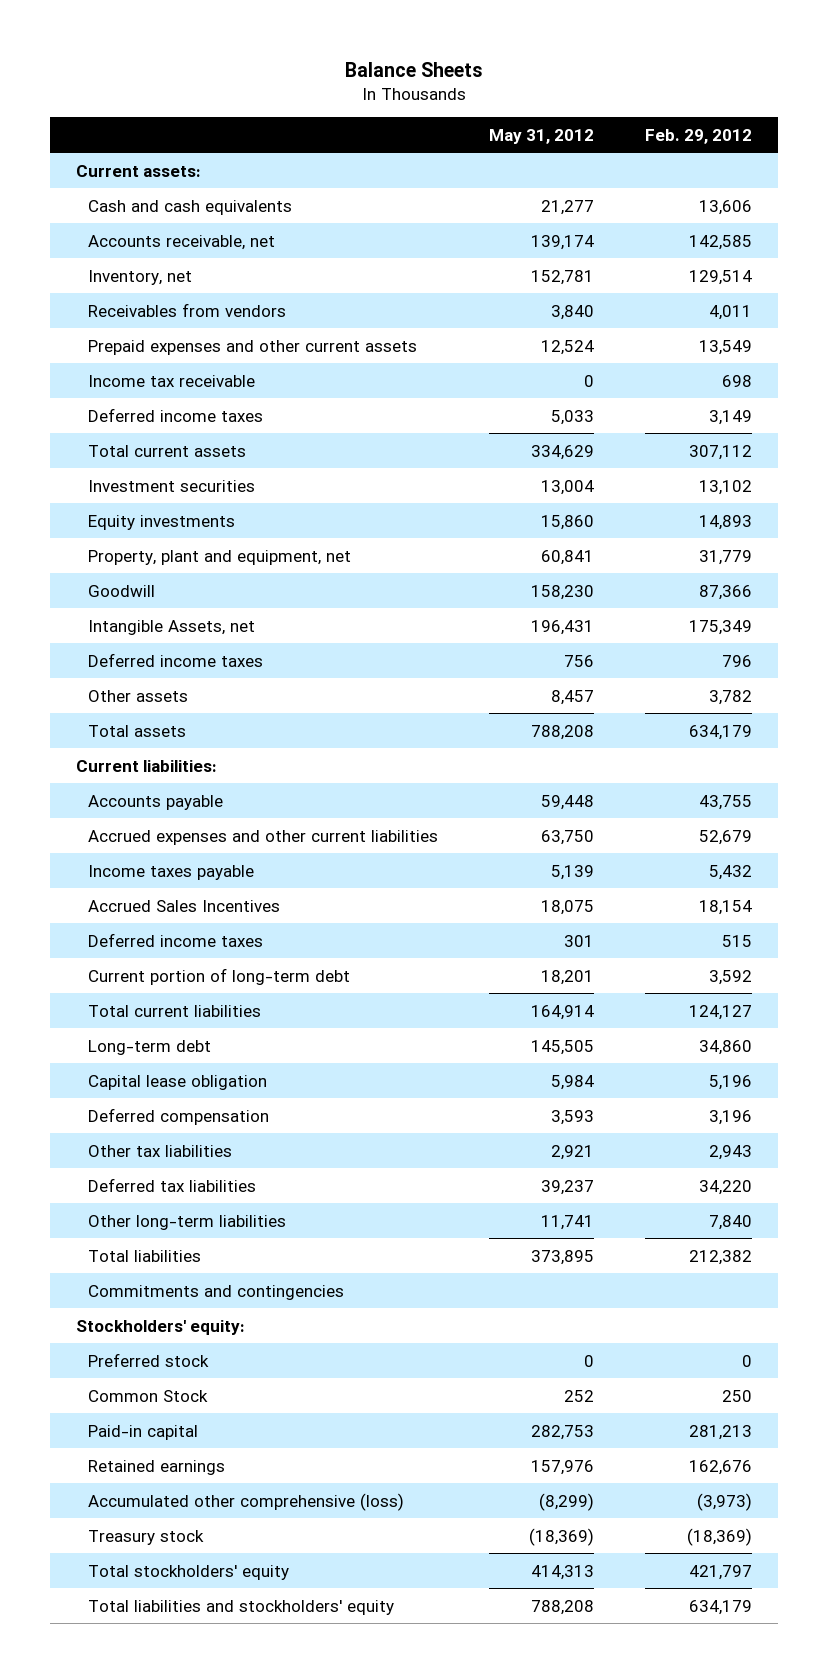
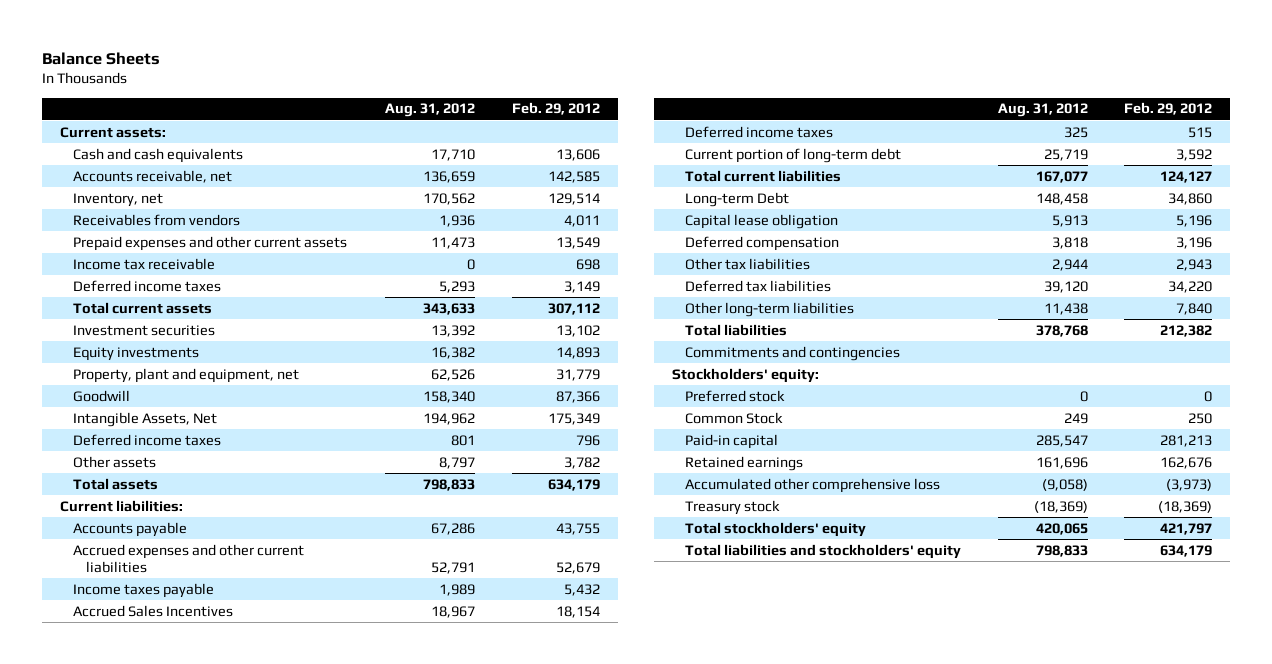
- | May 31, 2012 | Feb. 29, 2012
+ | Aug. 31, 2012 | Feb. 29, 2012
- Intangible Assets, net | 196,431 | 175,349
+ Intangible Assets, Net | 194,962 | 175,349
- Long-term debt | 145,505 | 34,860
+ Long-term Debt | 148,458 | 34,860
- Accumulated other comprehensive (loss) | (8,299) | (3,973)
+ Accumulated other comprehensive loss | (9,058) | (3,973)

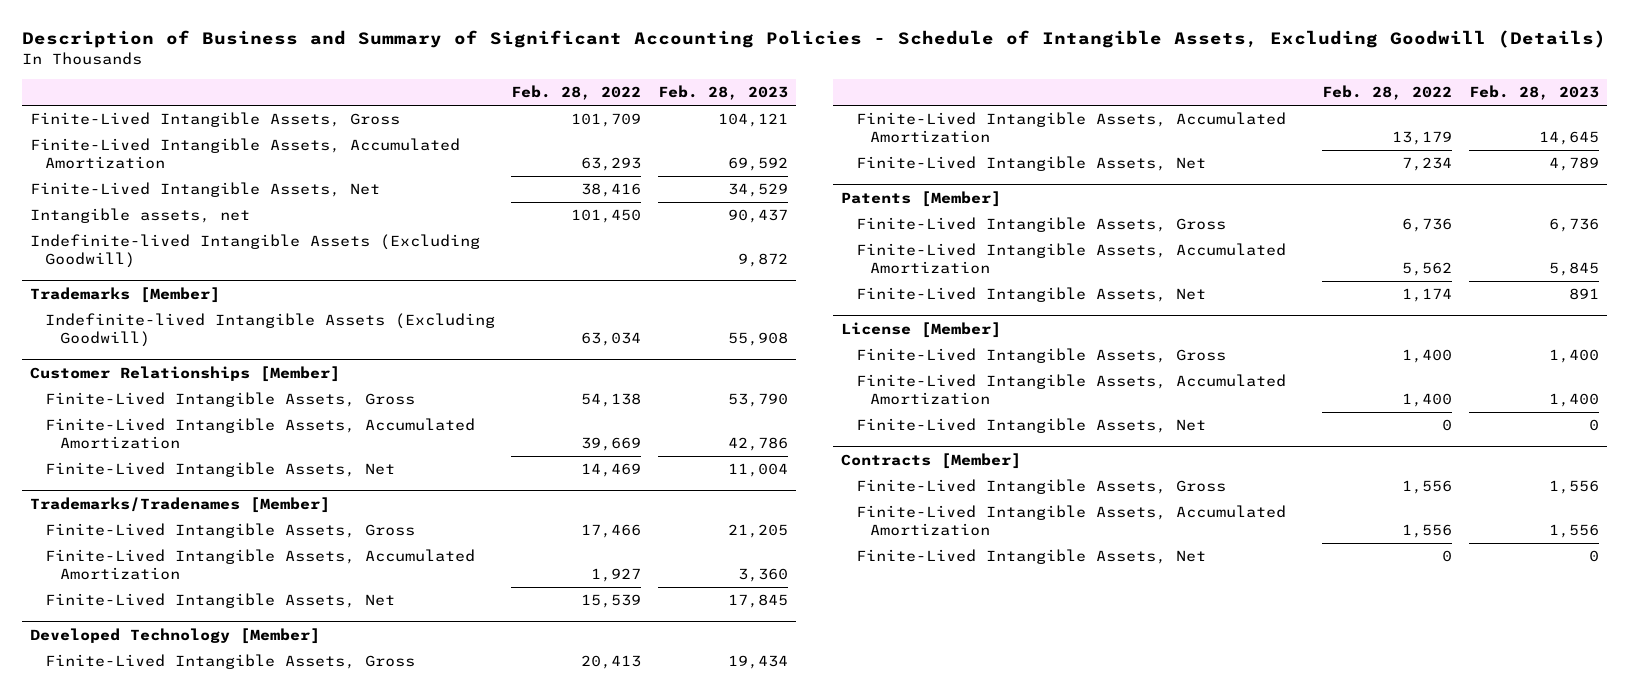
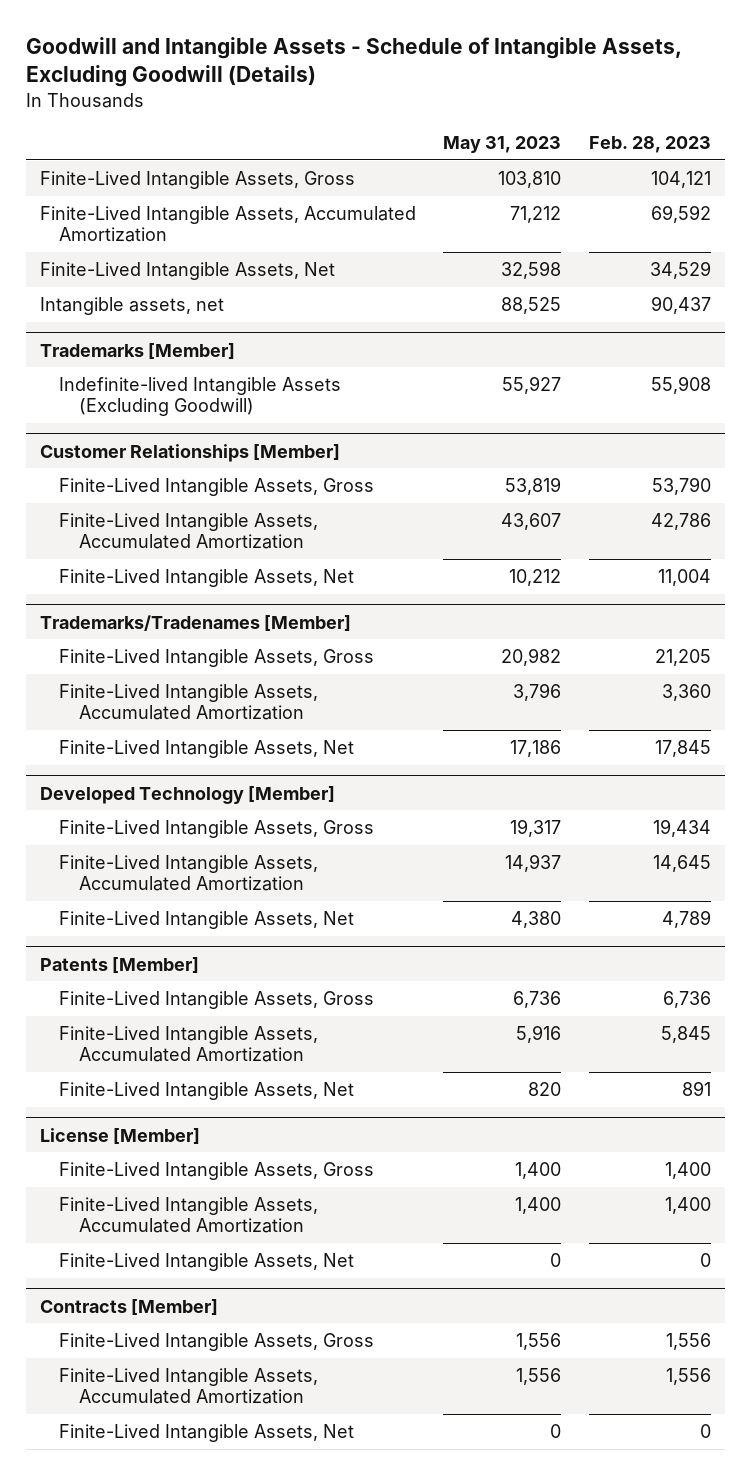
- Description of Business and Summary of Significant Accounting Policies - Schedule of Intangible Assets, Excluding Goodwill (Details)
+ Goodwill and Intangible Assets - Schedule of Intangible Assets, Excluding Goodwill (Details)
- | Feb. 28, 2022 | Feb. 28, 2023
+ | May 31, 2023 | Feb. 28, 2023
- Indefinite-lived Intangible Assets (Excluding Goodwill) | | 9,872

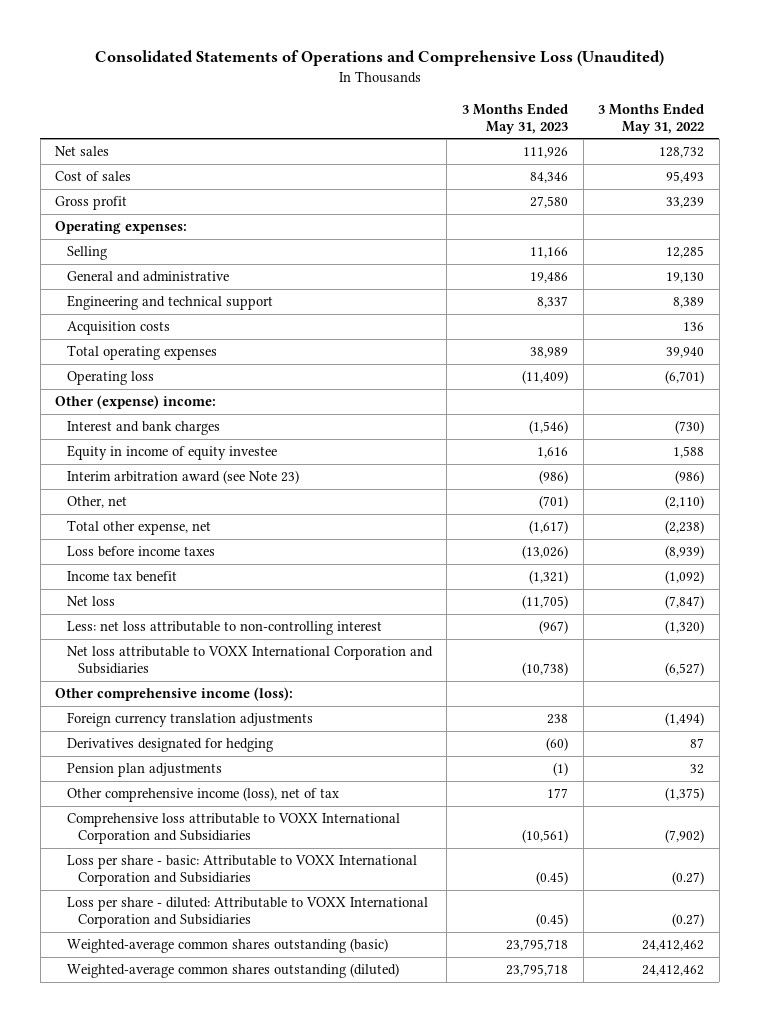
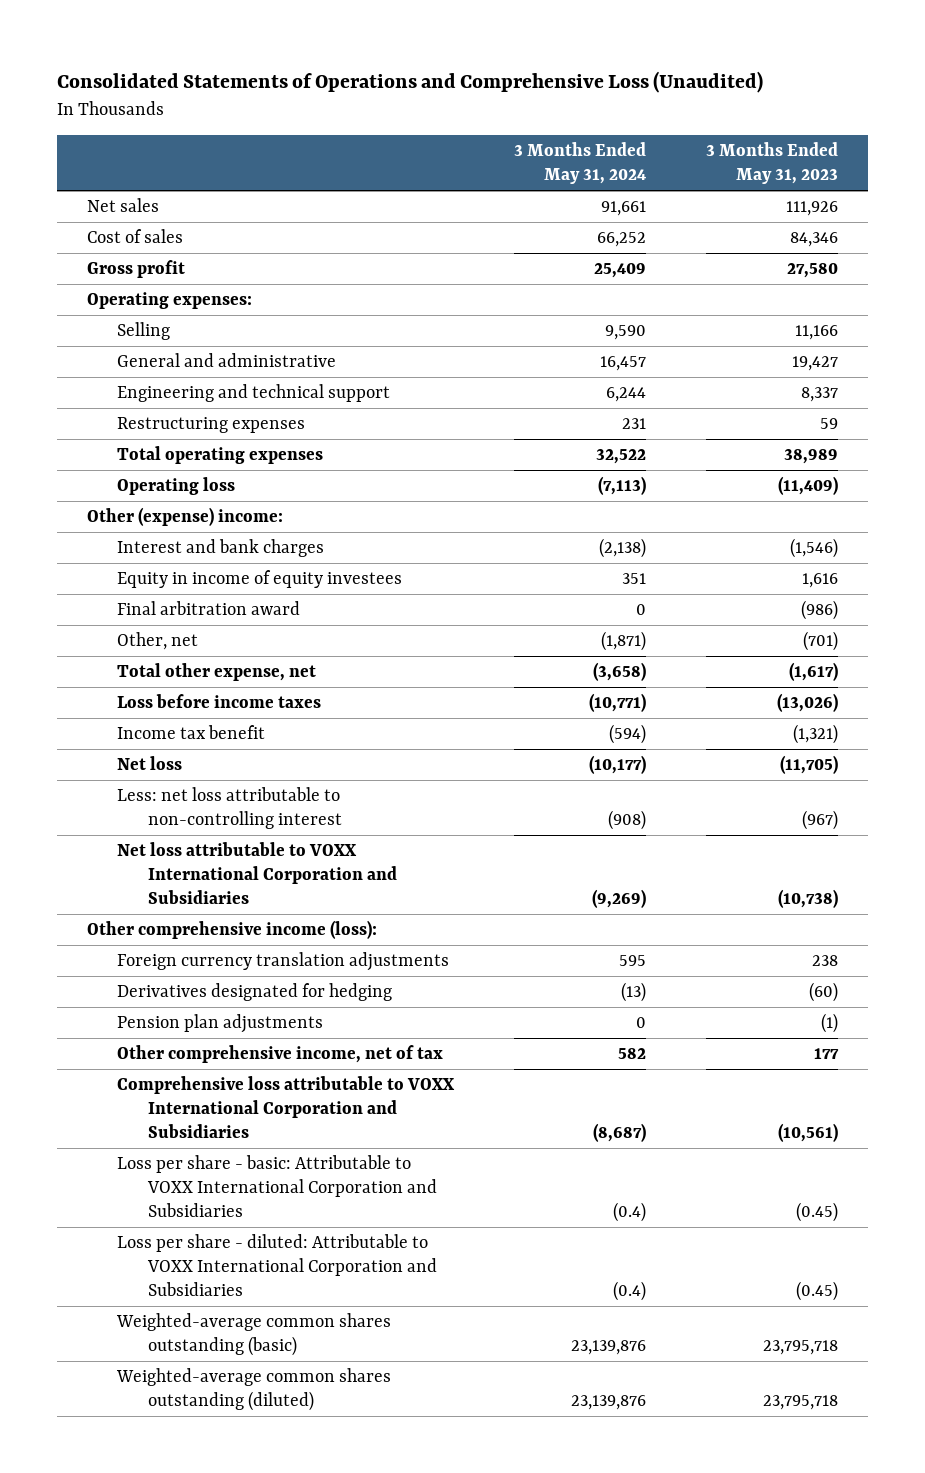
- | 3 Months Ended May 31, 2023 | 3 Months Ended May 31, 2022
+ | 3 Months Ended May 31, 2024 | 3 Months Ended May 31, 2023
- General and administrative | 19,486 | 19,130
+ General and administrative | 16,457 | 19,427
- Acquisition costs | | 136
+ Restructuring expenses | 231 | 59
- Equity in income of equity investee | 1,616 | 1,588
- Interim arbitration award (see Note 23) | (986) | (986)
+ Equity in income of equity investees | 351 | 1,616
+ Final arbitration award | 0 | (986)
- Other comprehensive income (loss), net of tax | 177 | (1,375)
+ Other comprehensive income, net of tax | 582 | 177

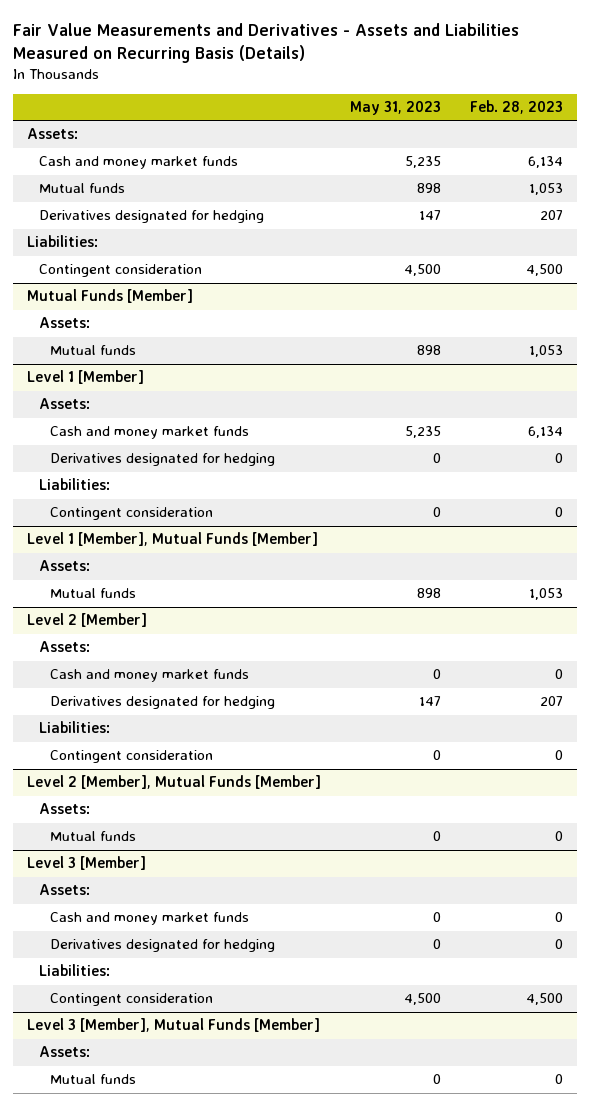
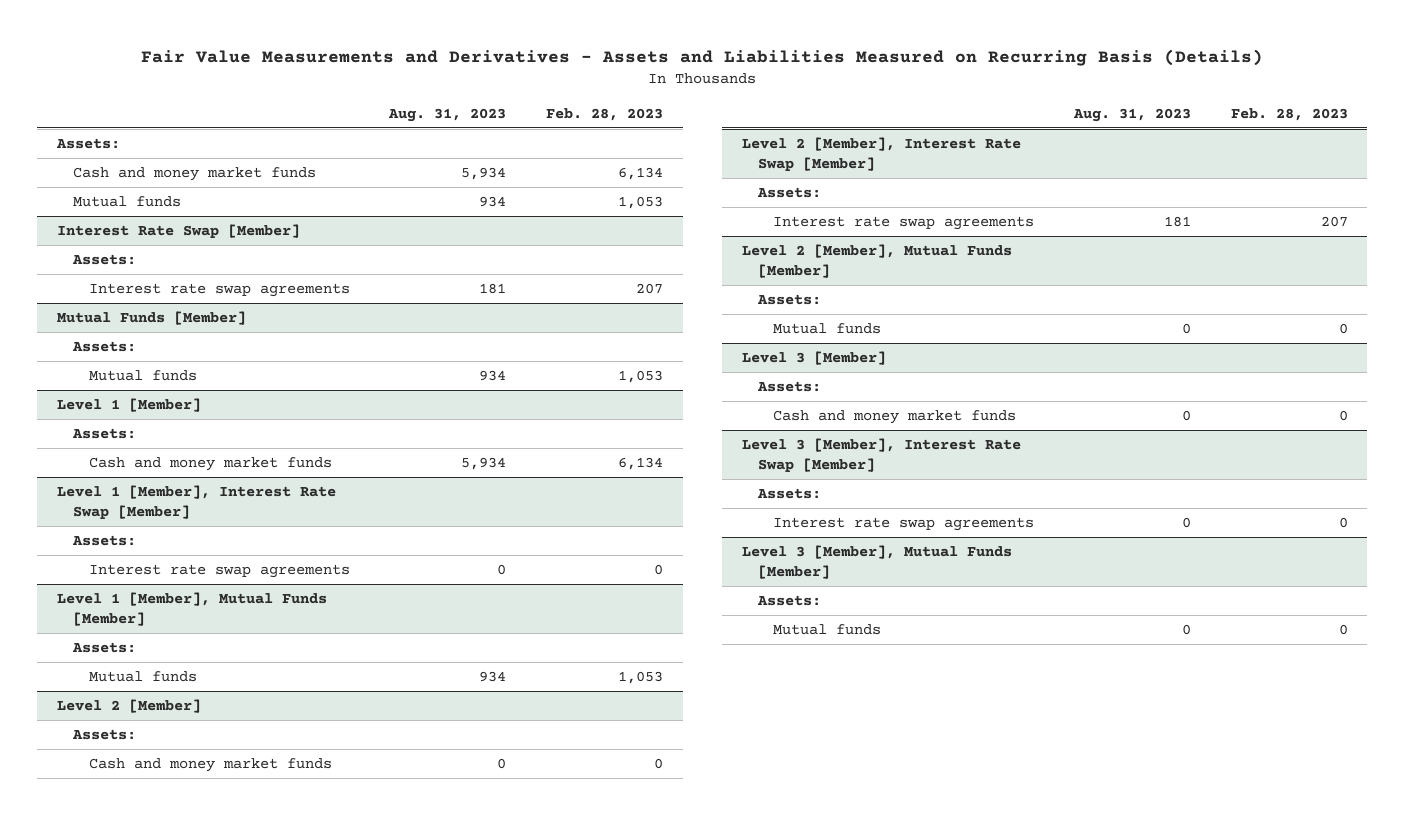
- | May 31, 2023 | Feb. 28, 2023
+ | Aug. 31, 2023 | Feb. 28, 2023
- Derivatives designated for hedging | 147 | 207
- Liabilities:
- Contingent consideration | 4,500 | 4,500
+ Interest Rate Swap [Member]
+ Assets:
+ Interest rate swap agreements | 181 | 207
@ Level 1 [Member]
- Derivatives designated for hedging | 0 | 0
- Liabilities:
- Contingent consideration | 0 | 0
+ Level 1 [Member], Interest Rate Swap [Member]
+ Assets:
+ Interest rate swap agreements | 0 | 0
@ Level 2 [Member]
- Derivatives designated for hedging | 147 | 207
- Liabilities:
- Contingent consideration | 0 | 0
+ Level 2 [Member], Interest Rate Swap [Member]
+ Assets:
+ Interest rate swap agreements | 181 | 207
@ Level 3 [Member]
- Derivatives designated for hedging | 0 | 0
- Liabilities:
- Contingent consideration | 4,500 | 4,500
+ Level 3 [Member], Interest Rate Swap [Member]
+ Assets:
+ Interest rate swap agreements | 0 | 0

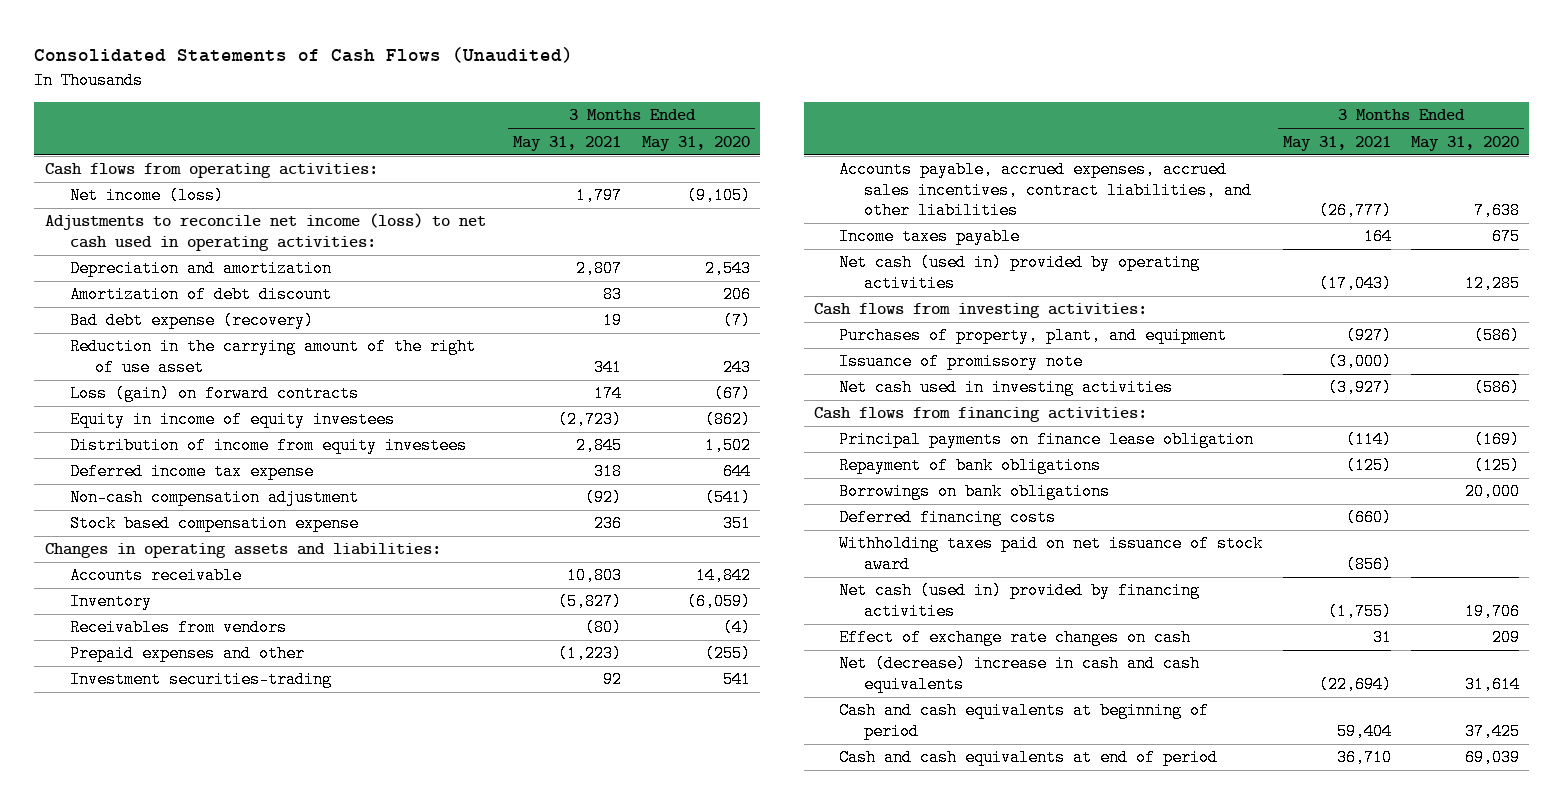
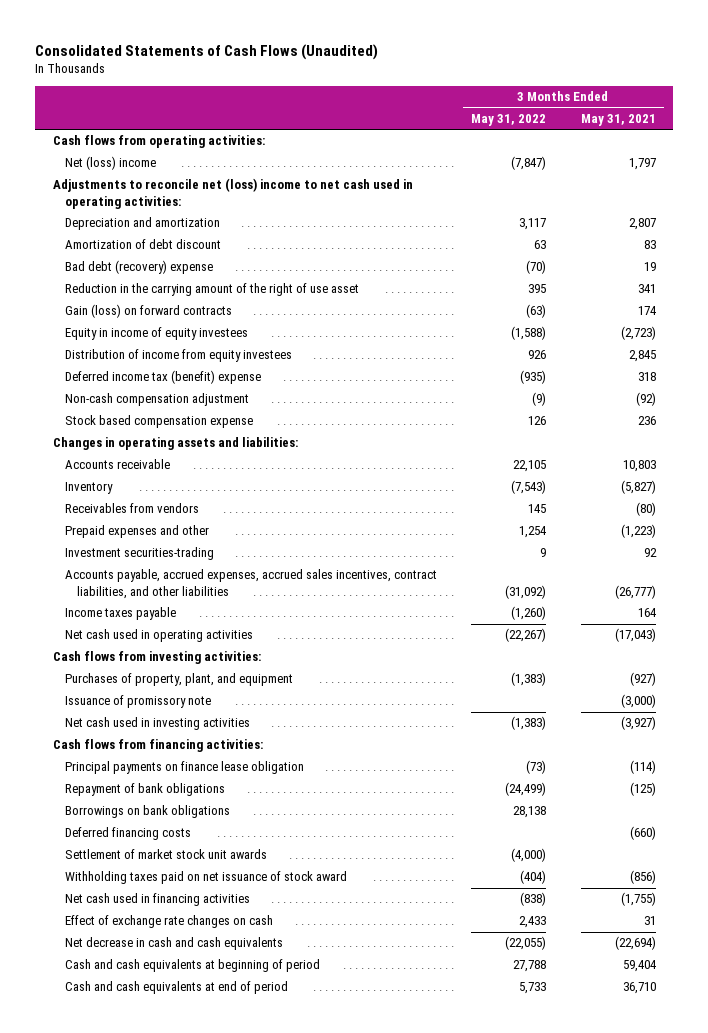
- | 3 Months Ended May 31, 2021 | 3 Months Ended May 31, 2020
+ | 3 Months Ended May 31, 2022 | 3 Months Ended May 31, 2021
- Net income (loss) | 1,797 | (9,105)
- Adjustments to reconcile net income (loss) to net cash used in operating activities:
+ Net (loss) income | (7,847) | 1,797
+ Adjustments to reconcile net (loss) income to net cash used in operating activities:
- Bad debt expense (recovery) | 19 | (7)
+ Bad debt (recovery) expense | (70) | 19
- Loss (gain) on forward contracts | 174 | (67)
+ Gain (loss) on forward contracts | (63) | 174
- Deferred income tax expense | 318 | 644
+ Deferred income tax (benefit) expense | (935) | 318
- Net cash (used in) provided by operating activities | (17,043) | 12,285
+ Net cash used in operating activities | (22,267) | (17,043)
+ Settlement of market stock unit awards | (4,000) |
- Net cash (used in) provided by financing activities | (1,755) | 19,706
+ Net cash used in financing activities | (838) | (1,755)
- Net (decrease) increase in cash and cash equivalents | (22,694) | 31,614
+ Net decrease in cash and cash equivalents | (22,055) | (22,694)

